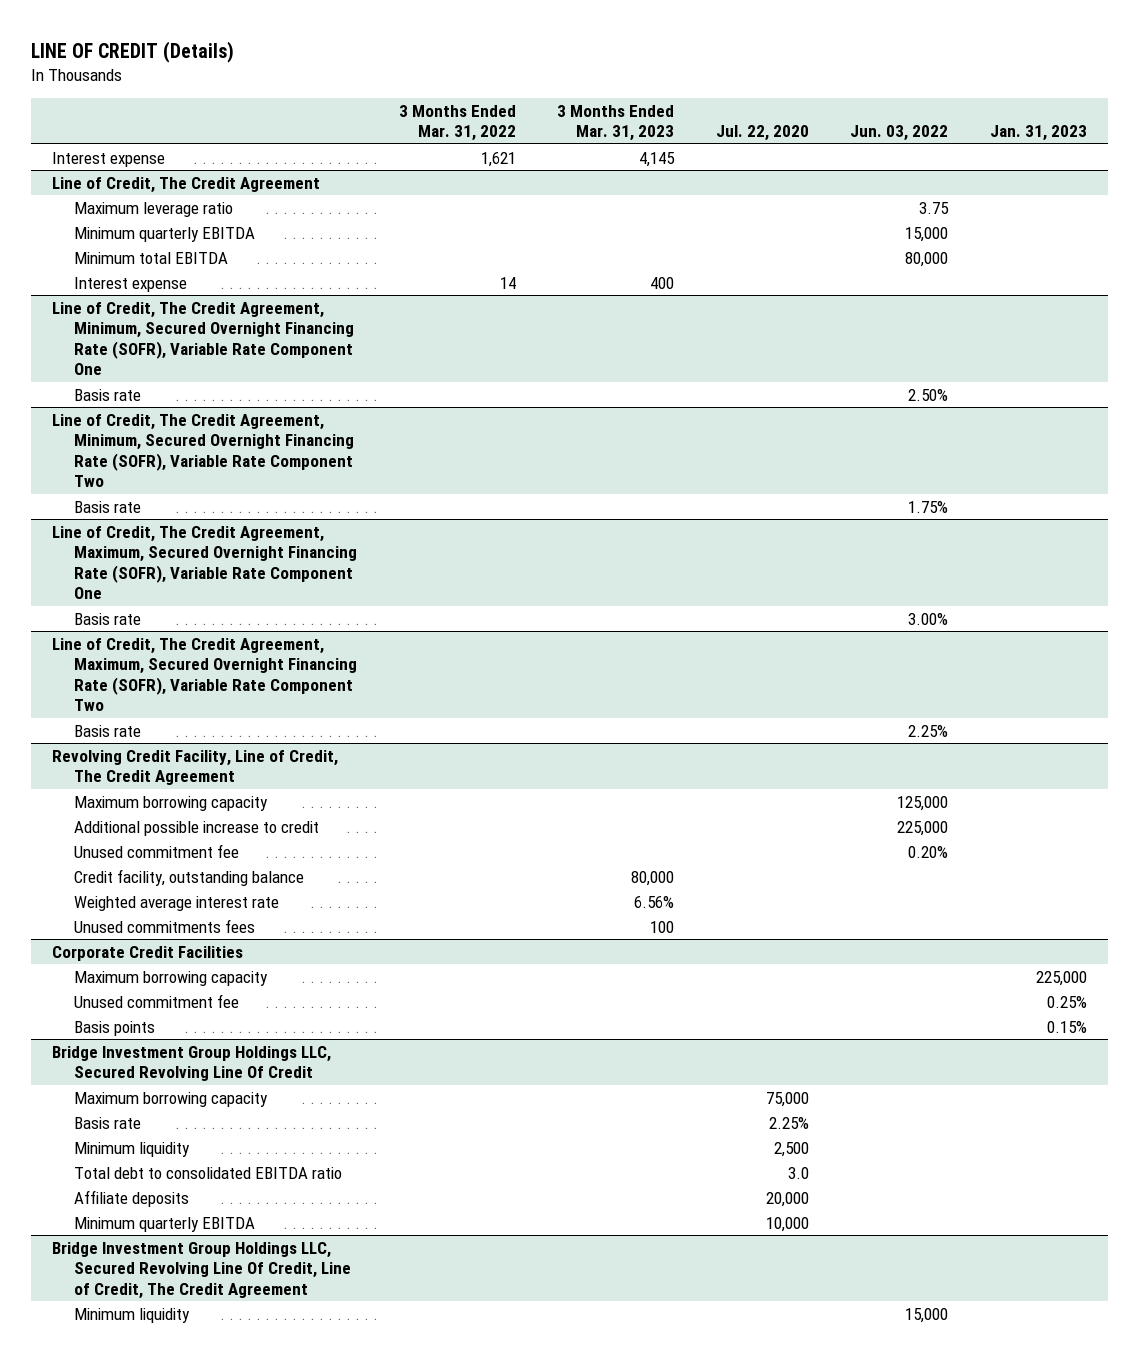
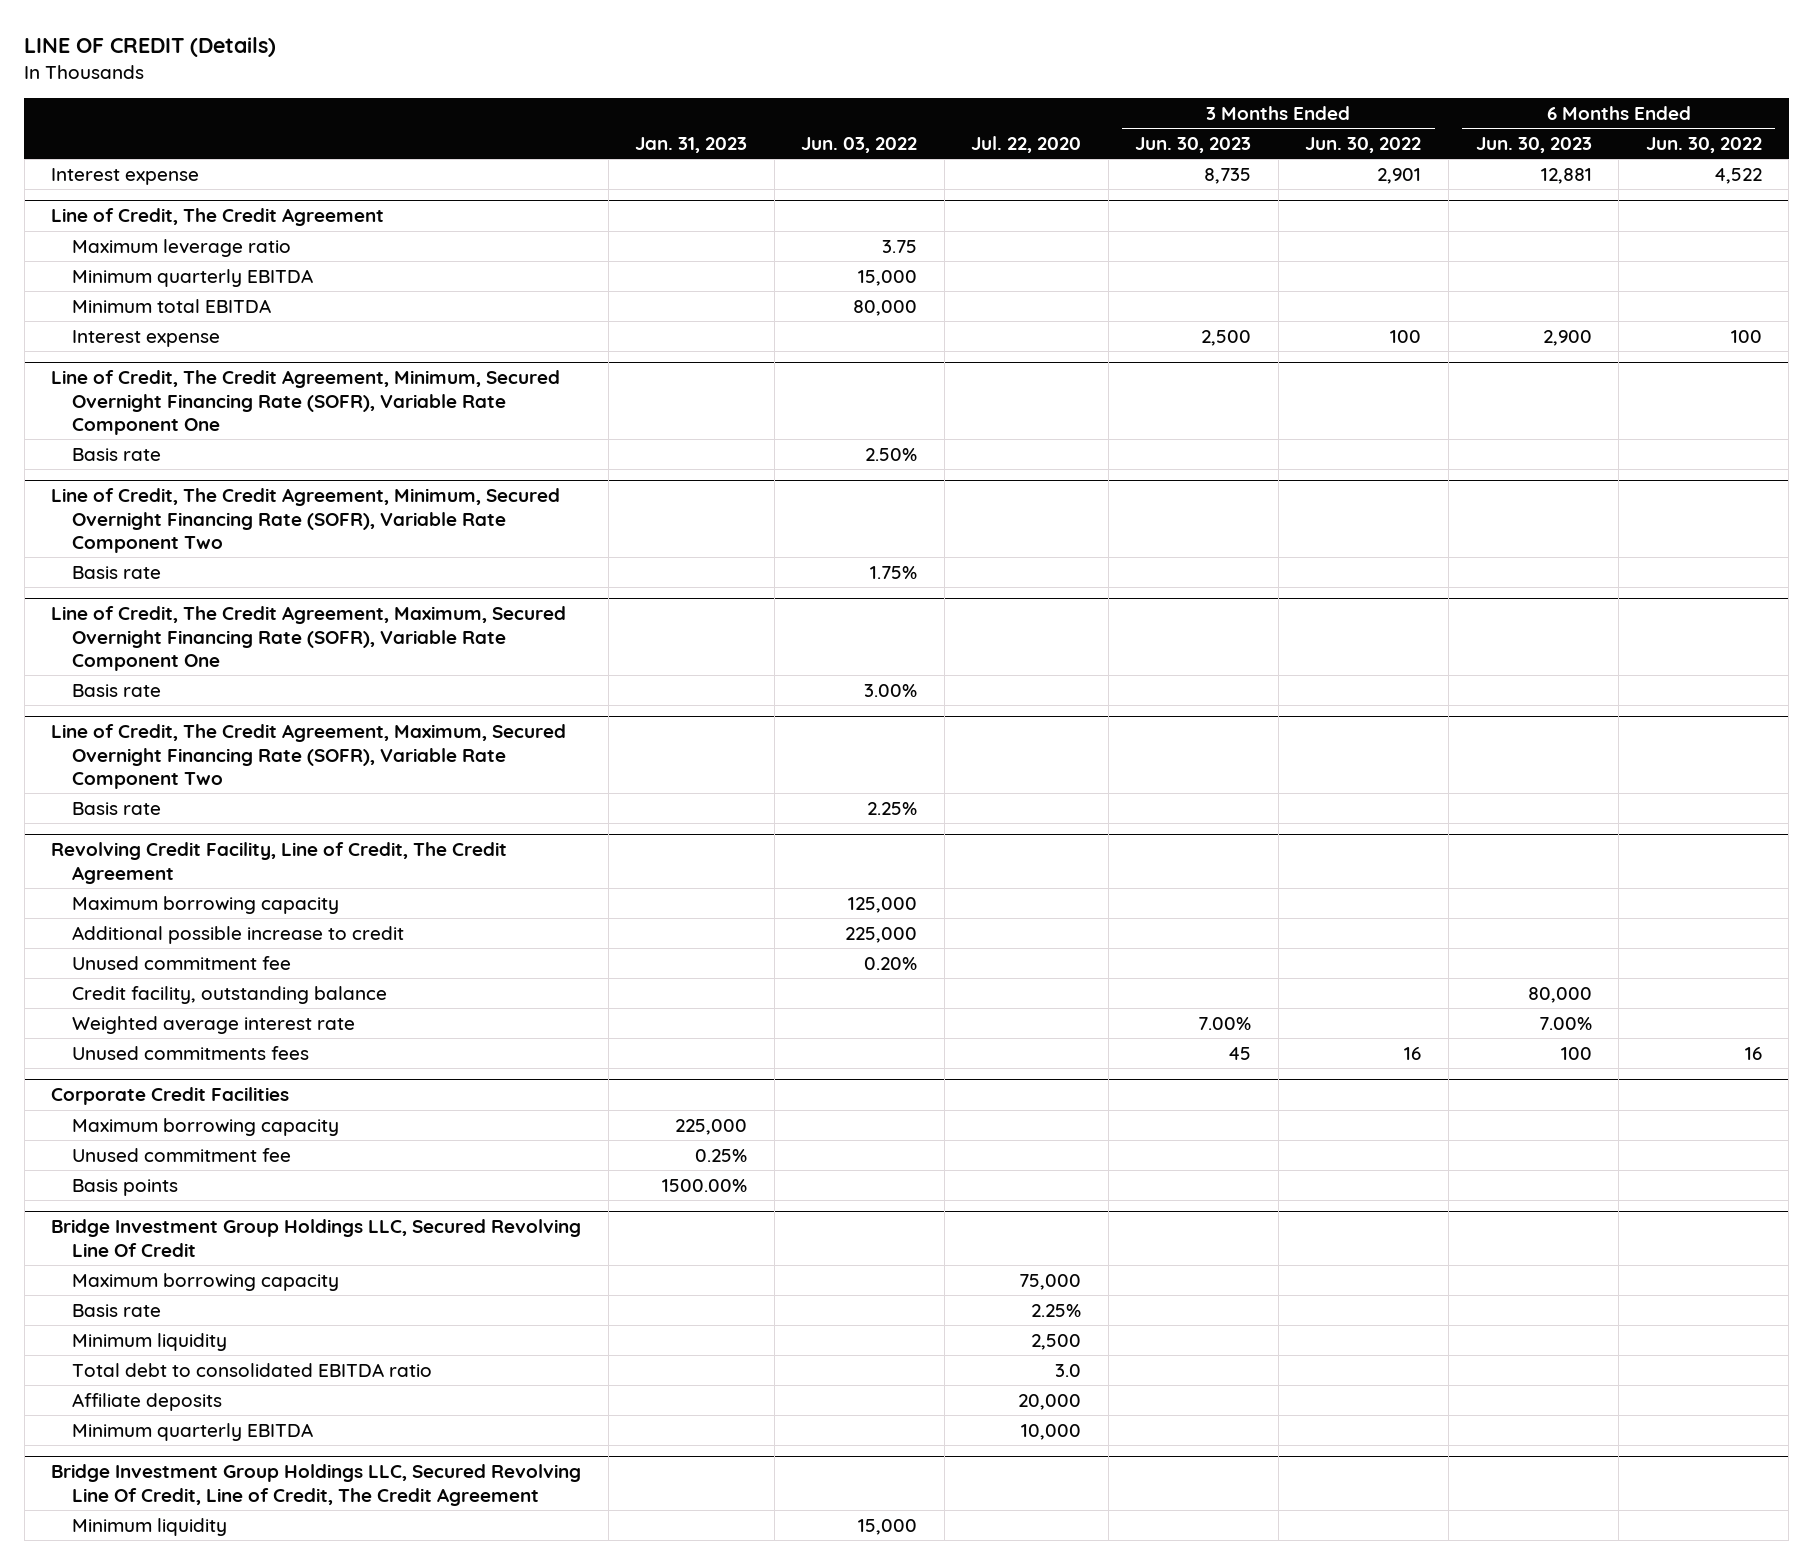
- | 3 Months Ended Mar. 31, 2022 | 3 Months Ended Mar. 31, 2023 | Jul. 22, 2020 | Jun. 03, 2022 | Jan. 31, 2023
+ | Jan. 31, 2023 | Jun. 03, 2022 | Jul. 22, 2020 | 3 Months Ended Jun. 30, 2023 | 3 Months Ended Jun. 30, 2022 | 6 Months Ended Jun. 30, 2023 | 6 Months Ended Jun. 30, 2022
@ Corporate Credit Facilities
- Basis points | | | | | 0.15%
+ Basis points | 1500.00% | | | | | |

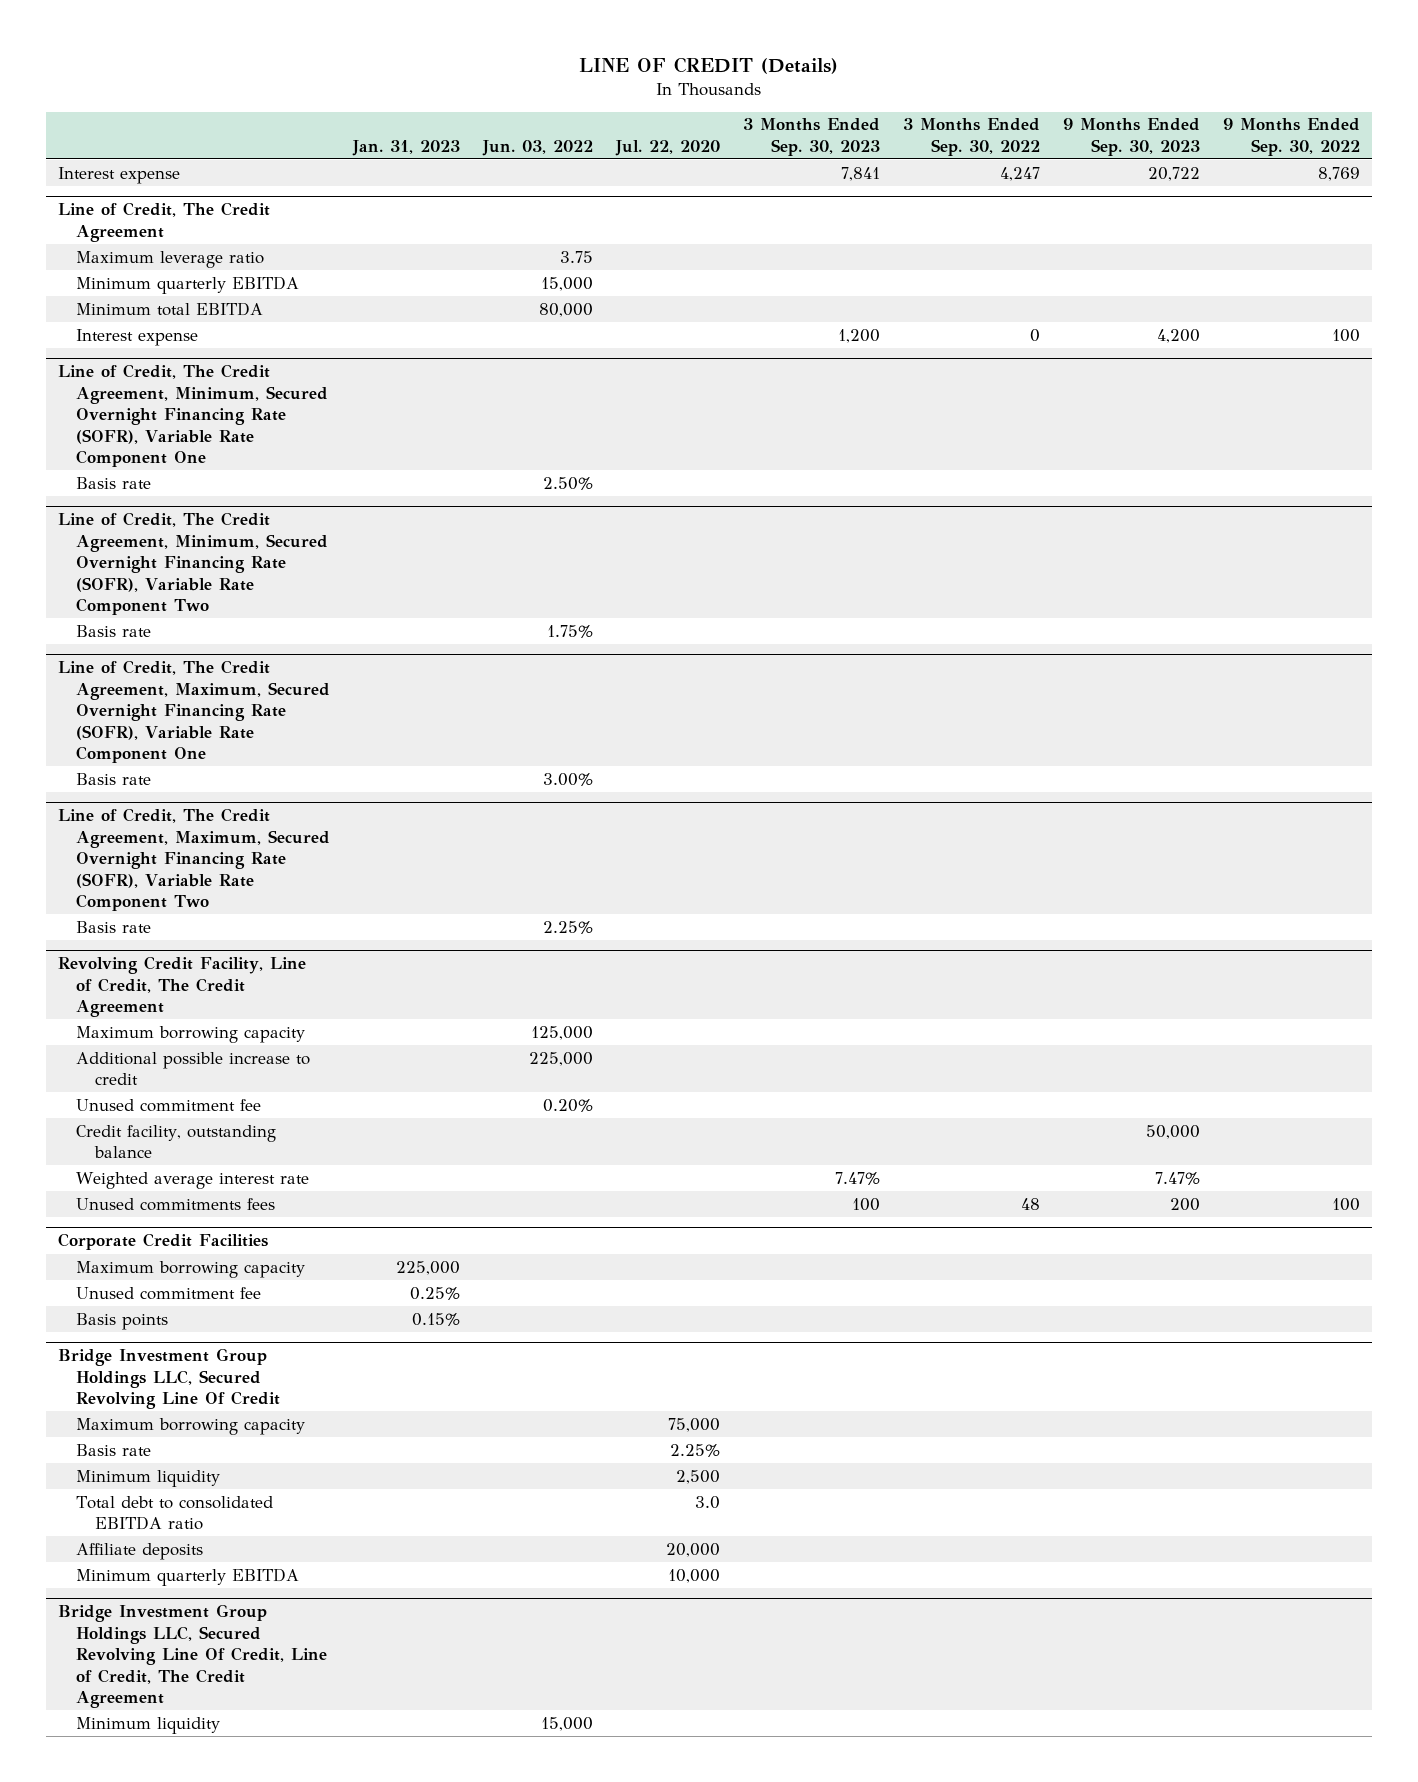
- | Jan. 31, 2023 | Jun. 03, 2022 | Jul. 22, 2020 | 3 Months Ended Jun. 30, 2023 | 3 Months Ended Jun. 30, 2022 | 6 Months Ended Jun. 30, 2023 | 6 Months Ended Jun. 30, 2022
+ | Jan. 31, 2023 | Jun. 03, 2022 | Jul. 22, 2020 | 3 Months Ended Sep. 30, 2023 | 3 Months Ended Sep. 30, 2022 | 9 Months Ended Sep. 30, 2023 | 9 Months Ended Sep. 30, 2022
@ Corporate Credit Facilities
- Basis points | 1500.00% | | | | | |
+ Basis points | 0.15% | | | | | |

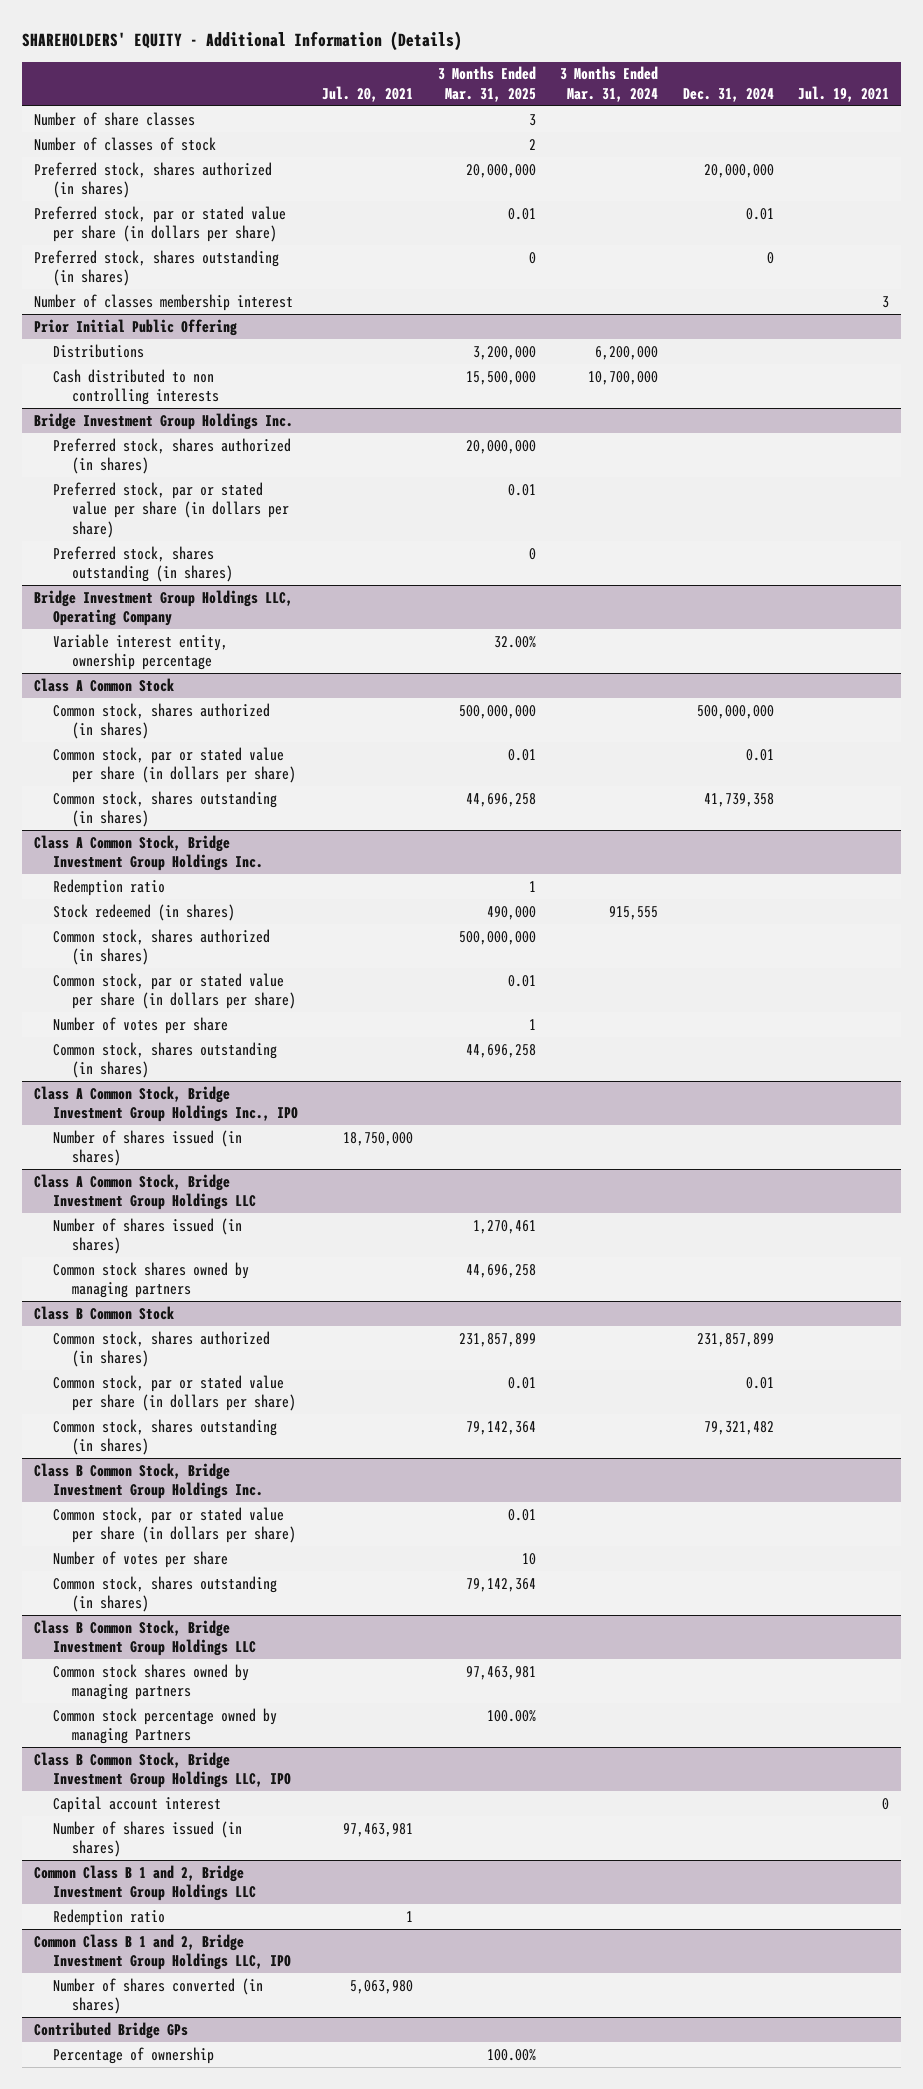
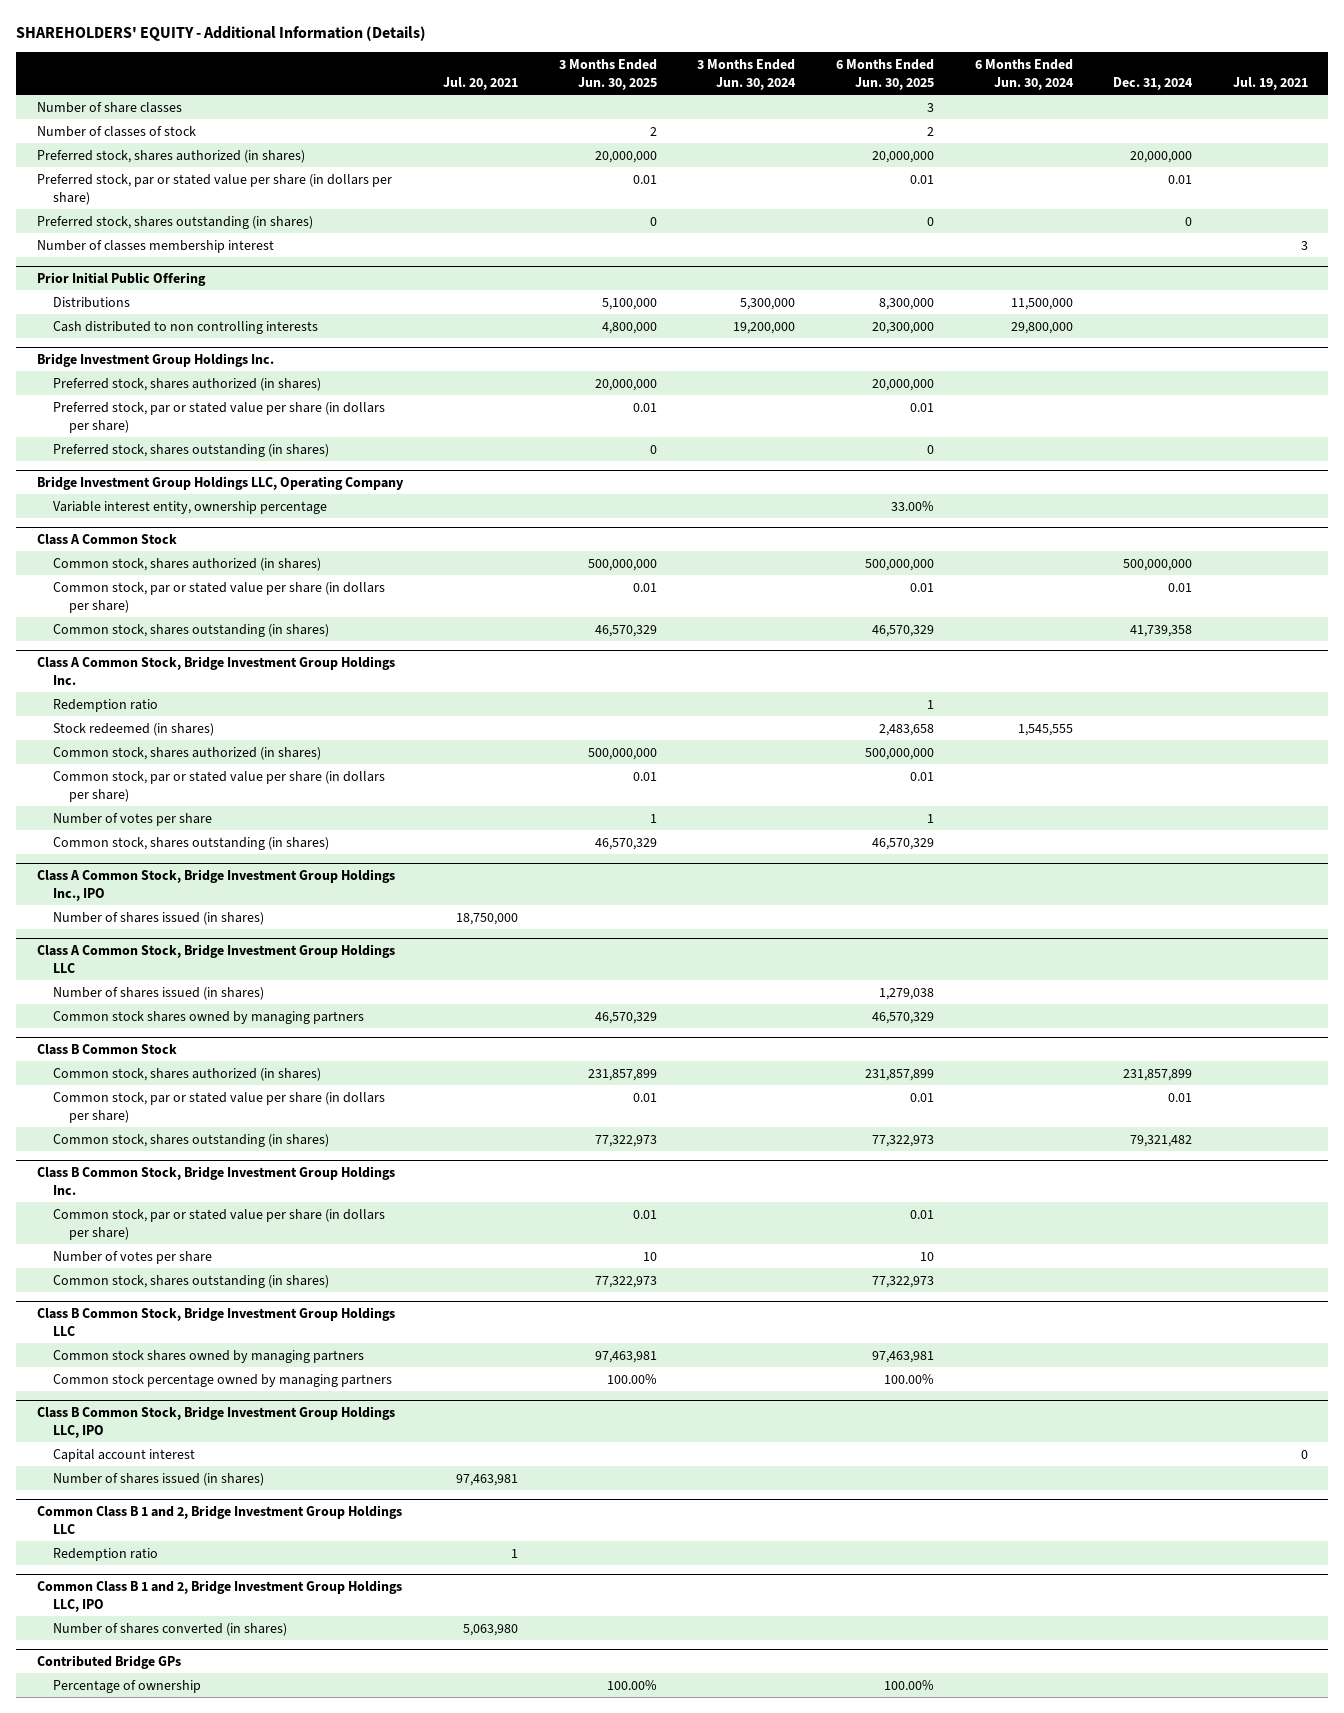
- | Jul. 20, 2021 | 3 Months Ended Mar. 31, 2025 | 3 Months Ended Mar. 31, 2024 | Dec. 31, 2024 | Jul. 19, 2021
+ | Jul. 20, 2021 | 3 Months Ended Jun. 30, 2025 | 3 Months Ended Jun. 30, 2024 | 6 Months Ended Jun. 30, 2025 | 6 Months Ended Jun. 30, 2024 | Dec. 31, 2024 | Jul. 19, 2021
@ Class B Common Stock, Bridge Investment Group Holdings LLC
- Common stock percentage owned by managing Partners | | 100.00% | | |
+ Common stock percentage owned by managing partners | | 100.00% | | 100.00% | | |

